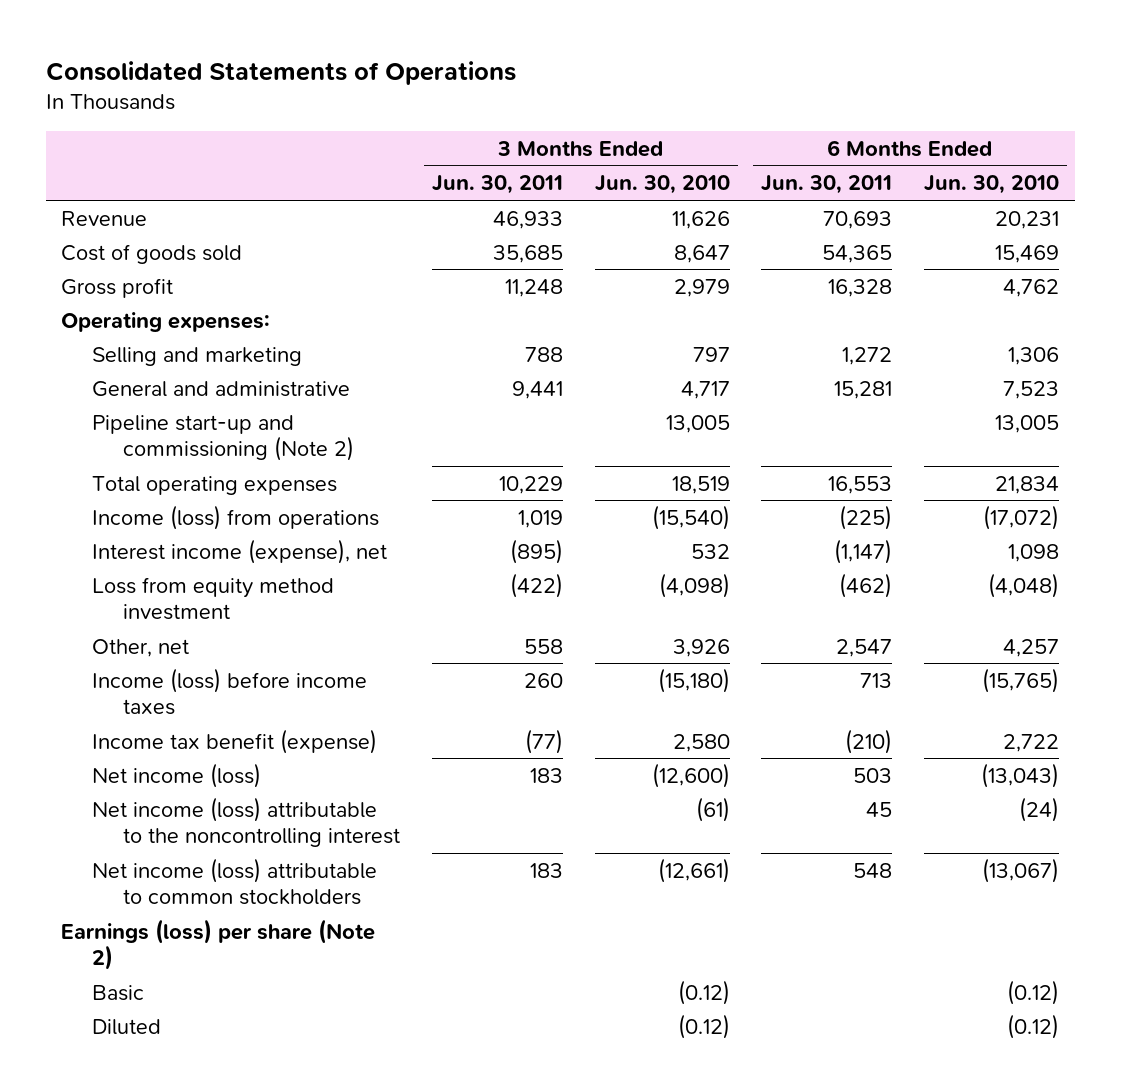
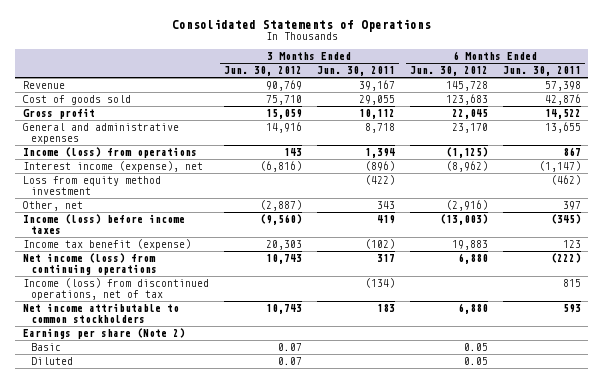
- | 3 Months Ended Jun. 30, 2011 | 3 Months Ended Jun. 30, 2010 | 6 Months Ended Jun. 30, 2011 | 6 Months Ended Jun. 30, 2010
+ | 3 Months Ended Jun. 30, 2012 | 3 Months Ended Jun. 30, 2011 | 6 Months Ended Jun. 30, 2012 | 6 Months Ended Jun. 30, 2011
- Revenue | 46,933 | 11,626 | 70,693 | 20,231
- Cost of goods sold | 35,685 | 8,647 | 54,365 | 15,469
- Gross profit | 11,248 | 2,979 | 16,328 | 4,762
- Operating expenses:
- Selling and marketing | 788 | 797 | 1,272 | 1,306
- General and administrative | 9,441 | 4,717 | 15,281 | 7,523
- Pipeline start-up and commissioning (Note 2) | | 13,005 | | 13,005
- Total operating expenses | 10,229 | 18,519 | 16,553 | 21,834
- Income (loss) from operations | 1,019 | (15,540) | (225) | (17,072)
- Interest income (expense), net | (895) | 532 | (1,147) | 1,098
+ Revenue | 90,769 | 39,167 | 145,728 | 57,398
+ Cost of goods sold | 75,710 | 29,055 | 123,683 | 42,876
+ Gross profit | 15,059 | 10,112 | 22,045 | 14,522
+ General and administrative expenses | 14,916 | 8,718 | 23,170 | 13,655
+ Income (loss) from operations | 143 | 1,394 | (1,125) | 867
+ Interest income (expense), net | (6,816) | (896) | (8,962) | (1,147)
- Other, net | 558 | 3,926 | 2,547 | 4,257
- Income (loss) before income taxes | 260 | (15,180) | 713 | (15,765)
- Income tax benefit (expense) | (77) | 2,580 | (210) | 2,722
- Net income (loss) | 183 | (12,600) | 503 | (13,043)
- Net income (loss) attributable to the noncontrolling interest | | (61) | 45 | (24)
- Net income (loss) attributable to common stockholders | 183 | (12,661) | 548 | (13,067)
- Earnings (loss) per share (Note 2)
+ Other, net | (2,887) | 343 | (2,916) | 397
+ Income (loss) before income taxes | (9,560) | 419 | (13,003) | (345)
+ Income tax benefit (expense) | 20,303 | (102) | 19,883 | 123
+ Net income (loss) from continuing operations | 10,743 | 317 | 6,880 | (222)
+ Income (loss) from discontinued operations, net of tax | | (134) | | 815
+ Net income attributable to common stockholders | 10,743 | 183 | 6,880 | 593
+ Earnings per share (Note 2)

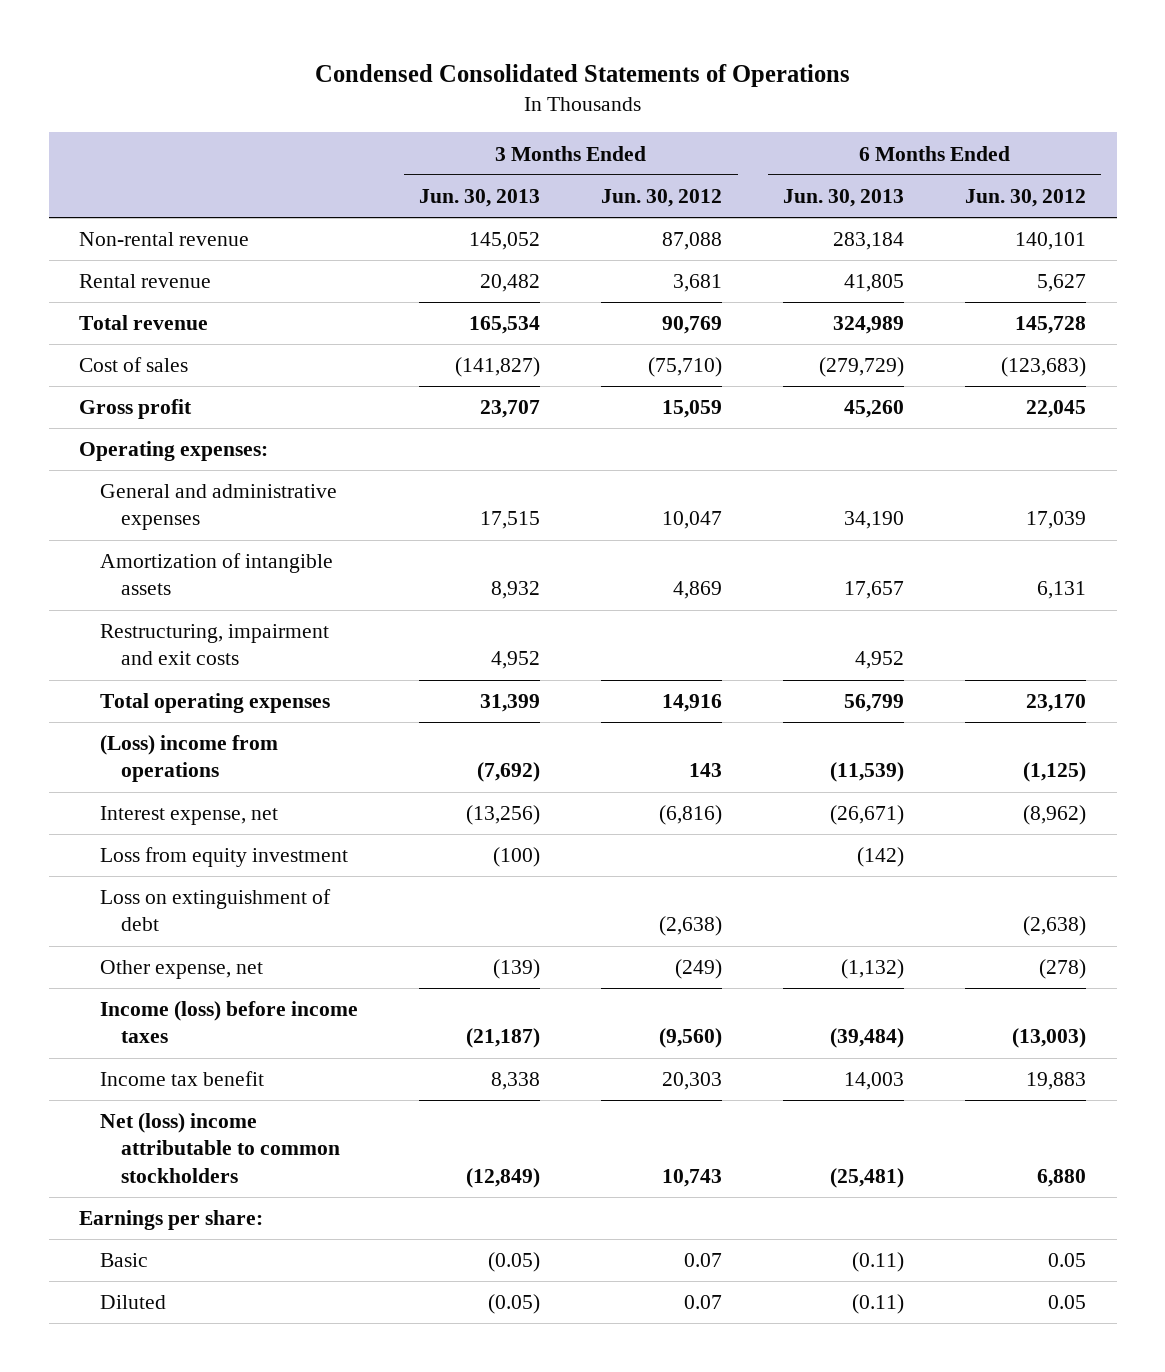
- Consolidated Statements of Operations
+ Condensed Consolidated Statements of Operations
- | 3 Months Ended Jun. 30, 2012 | 3 Months Ended Jun. 30, 2011 | 6 Months Ended Jun. 30, 2012 | 6 Months Ended Jun. 30, 2011
+ | 3 Months Ended Jun. 30, 2013 | 3 Months Ended Jun. 30, 2012 | 6 Months Ended Jun. 30, 2013 | 6 Months Ended Jun. 30, 2012
- Revenue | 90,769 | 39,167 | 145,728 | 57,398
- Cost of goods sold | 75,710 | 29,055 | 123,683 | 42,876
+ Non-rental revenue | 145,052 | 87,088 | 283,184 | 140,101
+ Rental revenue | 20,482 | 3,681 | 41,805 | 5,627
+ Total revenue | 165,534 | 90,769 | 324,989 | 145,728
+ Cost of sales | (141,827) | (75,710) | (279,729) | (123,683)
- General and administrative expenses | 14,916 | 8,718 | 23,170 | 13,655
- Income (loss) from operations | 143 | 1,394 | (1,125) | 867
- Interest income (expense), net | (6,816) | (896) | (8,962) | (1,147)
- Loss from equity method investment | | (422) | | (462)
- Other, net | (2,887) | 343 | (2,916) | 397
+ Operating expenses:
+ General and administrative expenses | 17,515 | 10,047 | 34,190 | 17,039
+ Amortization of intangible assets | 8,932 | 4,869 | 17,657 | 6,131
+ Restructuring, impairment and exit costs | 4,952 | | 4,952 |
+ Total operating expenses | 31,399 | 14,916 | 56,799 | 23,170
+ (Loss) income from operations | (7,692) | 143 | (11,539) | (1,125)
+ Interest expense, net | (13,256) | (6,816) | (26,671) | (8,962)
+ Loss from equity investment | (100) | | (142) |
+ Loss on extinguishment of debt | | (2,638) | | (2,638)
+ Other expense, net | (139) | (249) | (1,132) | (278)
- Income tax benefit (expense) | 20,303 | (102) | 19,883 | 123
- Net income (loss) from continuing operations | 10,743 | 317 | 6,880 | (222)
- Income (loss) from discontinued operations, net of tax | | (134) | | 815
- Net income attributable to common stockholders | 10,743 | 183 | 6,880 | 593
- Earnings per share (Note 2)
+ Income tax benefit | 8,338 | 20,303 | 14,003 | 19,883
+ Net (loss) income attributable to common stockholders | (12,849) | 10,743 | (25,481) | 6,880
+ Earnings per share:

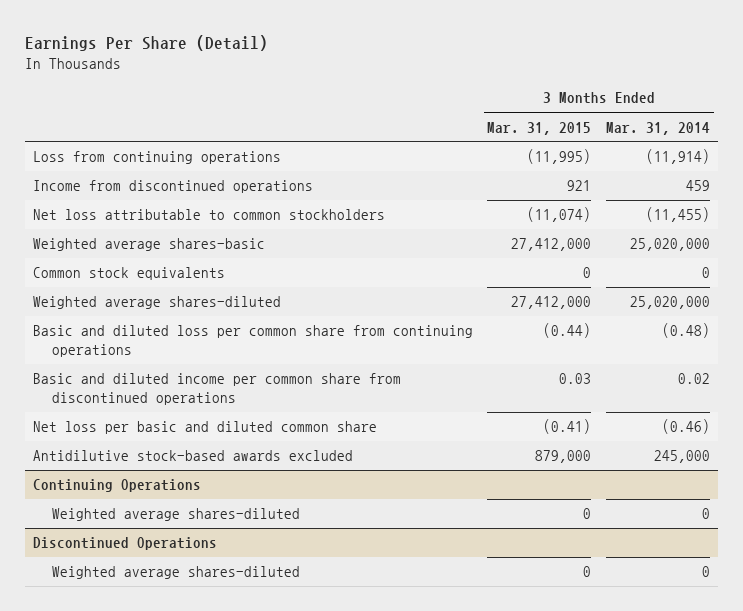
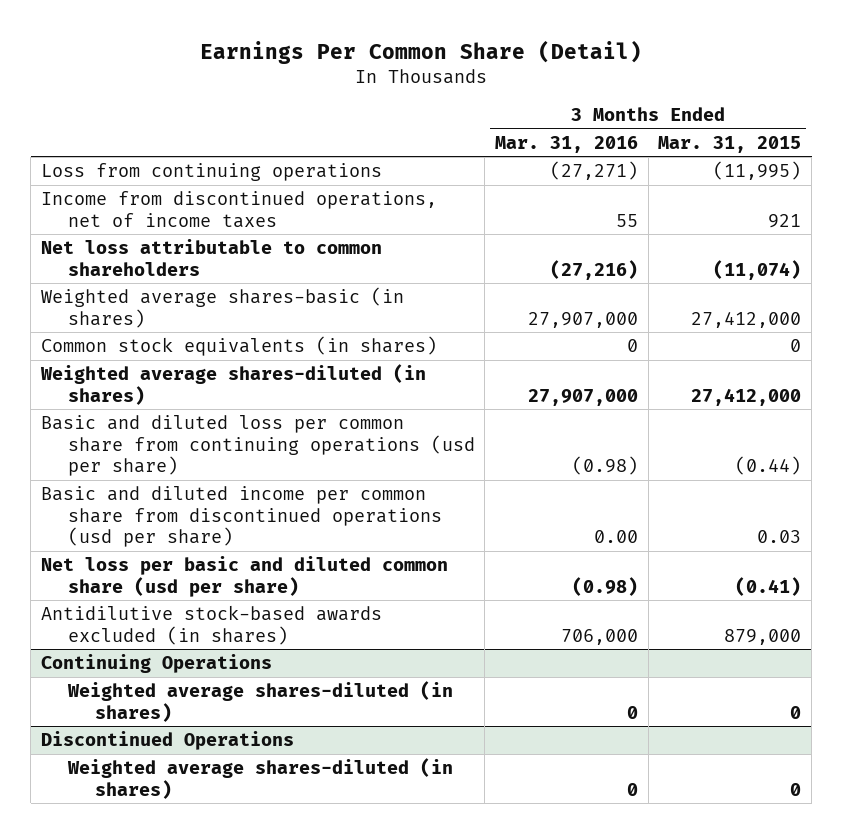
- Earnings Per Share (Detail)
+ Earnings Per Common Share (Detail)
- | 3 Months Ended Mar. 31, 2015 | 3 Months Ended Mar. 31, 2014
+ | 3 Months Ended Mar. 31, 2016 | 3 Months Ended Mar. 31, 2015
- Income from discontinued operations | 921 | 459
- Net loss attributable to common stockholders | (11,074) | (11,455)
- Weighted average shares-basic | 27,412,000 | 25,020,000
- Common stock equivalents | 0 | 0
- Weighted average shares-diluted | 27,412,000 | 25,020,000
- Basic and diluted loss per common share from continuing operations | (0.44) | (0.48)
- Basic and diluted income per common share from discontinued operations | 0.03 | 0.02
- Net loss per basic and diluted common share | (0.41) | (0.46)
- Antidilutive stock-based awards excluded | 879,000 | 245,000
+ Income from discontinued operations, net of income taxes | 55 | 921
+ Net loss attributable to common shareholders | (27,216) | (11,074)
+ Weighted average shares-basic (in shares) | 27,907,000 | 27,412,000
+ Common stock equivalents (in shares) | 0 | 0
+ Weighted average shares-diluted (in shares) | 27,907,000 | 27,412,000
+ Basic and diluted loss per common share from continuing operations (usd per share) | (0.98) | (0.44)
+ Basic and diluted income per common share from discontinued operations (usd per share) | 0.00 | 0.03
+ Net loss per basic and diluted common share (usd per share) | (0.98) | (0.41)
+ Antidilutive stock-based awards excluded (in shares) | 706,000 | 879,000
@ Continuing Operations
- Weighted average shares-diluted | 0 | 0
+ Weighted average shares-diluted (in shares) | 0 | 0
@ Discontinued Operations
- Weighted average shares-diluted | 0 | 0
+ Weighted average shares-diluted (in shares) | 0 | 0

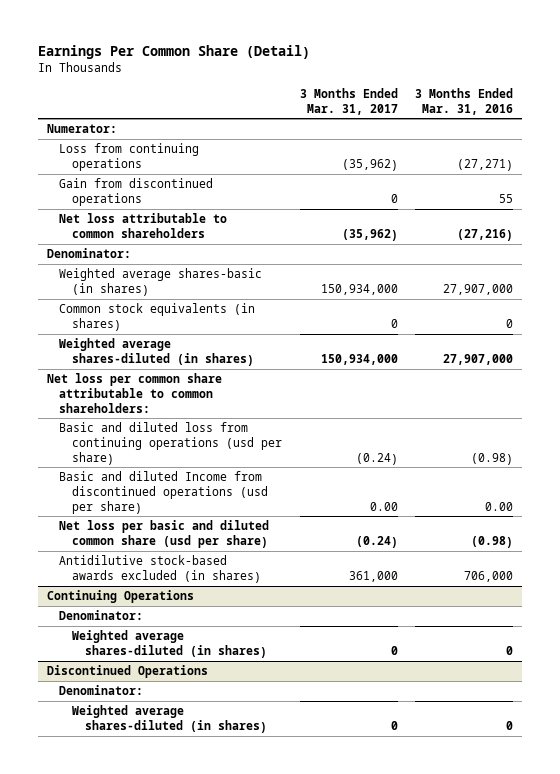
- | 3 Months Ended Mar. 31, 2016 | 3 Months Ended Mar. 31, 2015
+ | 3 Months Ended Mar. 31, 2017 | 3 Months Ended Mar. 31, 2016
+ Numerator:
- Income from discontinued operations, net of income taxes | 55 | 921
+ Gain from discontinued operations | 0 | 55
+ Denominator:
- Basic and diluted loss per common share from continuing operations (usd per share) | (0.98) | (0.44)
- Basic and diluted income per common share from discontinued operations (usd per share) | 0.00 | 0.03
+ Net loss per common share attributable to common shareholders:
+ Basic and diluted loss from continuing operations (usd per share) | (0.24) | (0.98)
+ Basic and diluted Income from discontinued operations (usd per share) | 0.00 | 0.00
@ Continuing Operations
+ Denominator:
@ Discontinued Operations
+ Denominator:

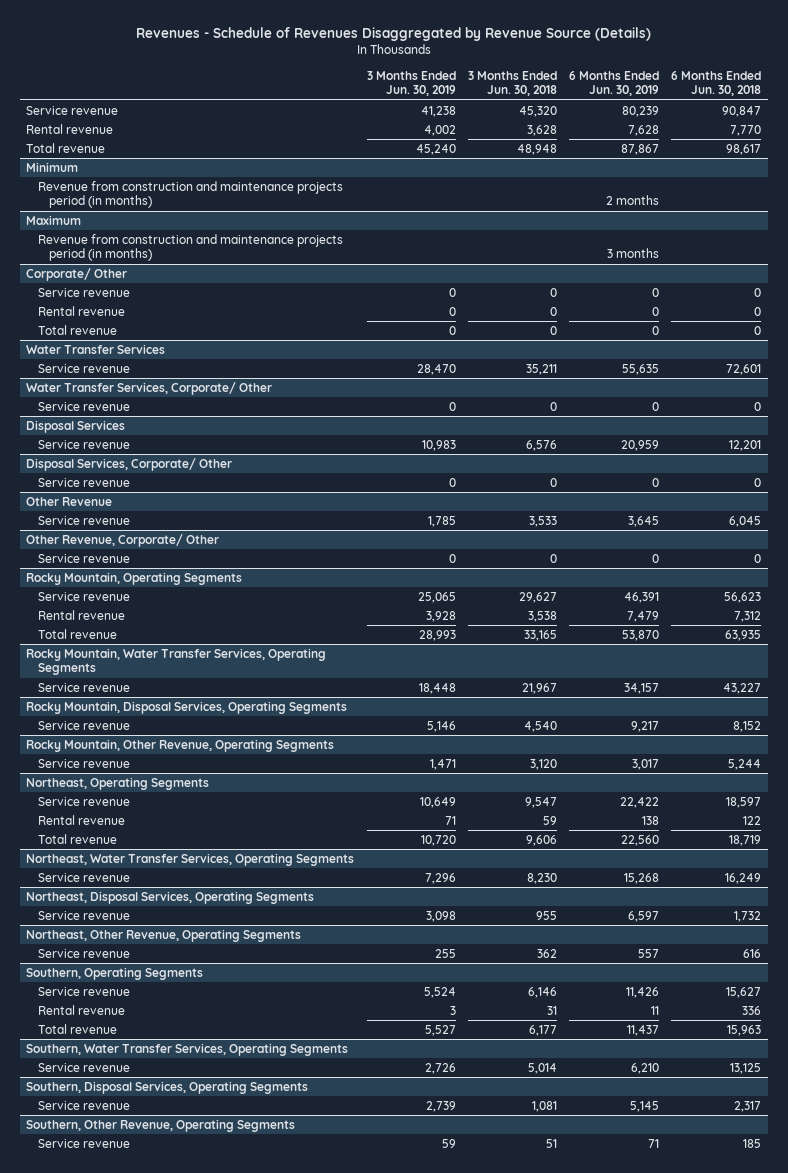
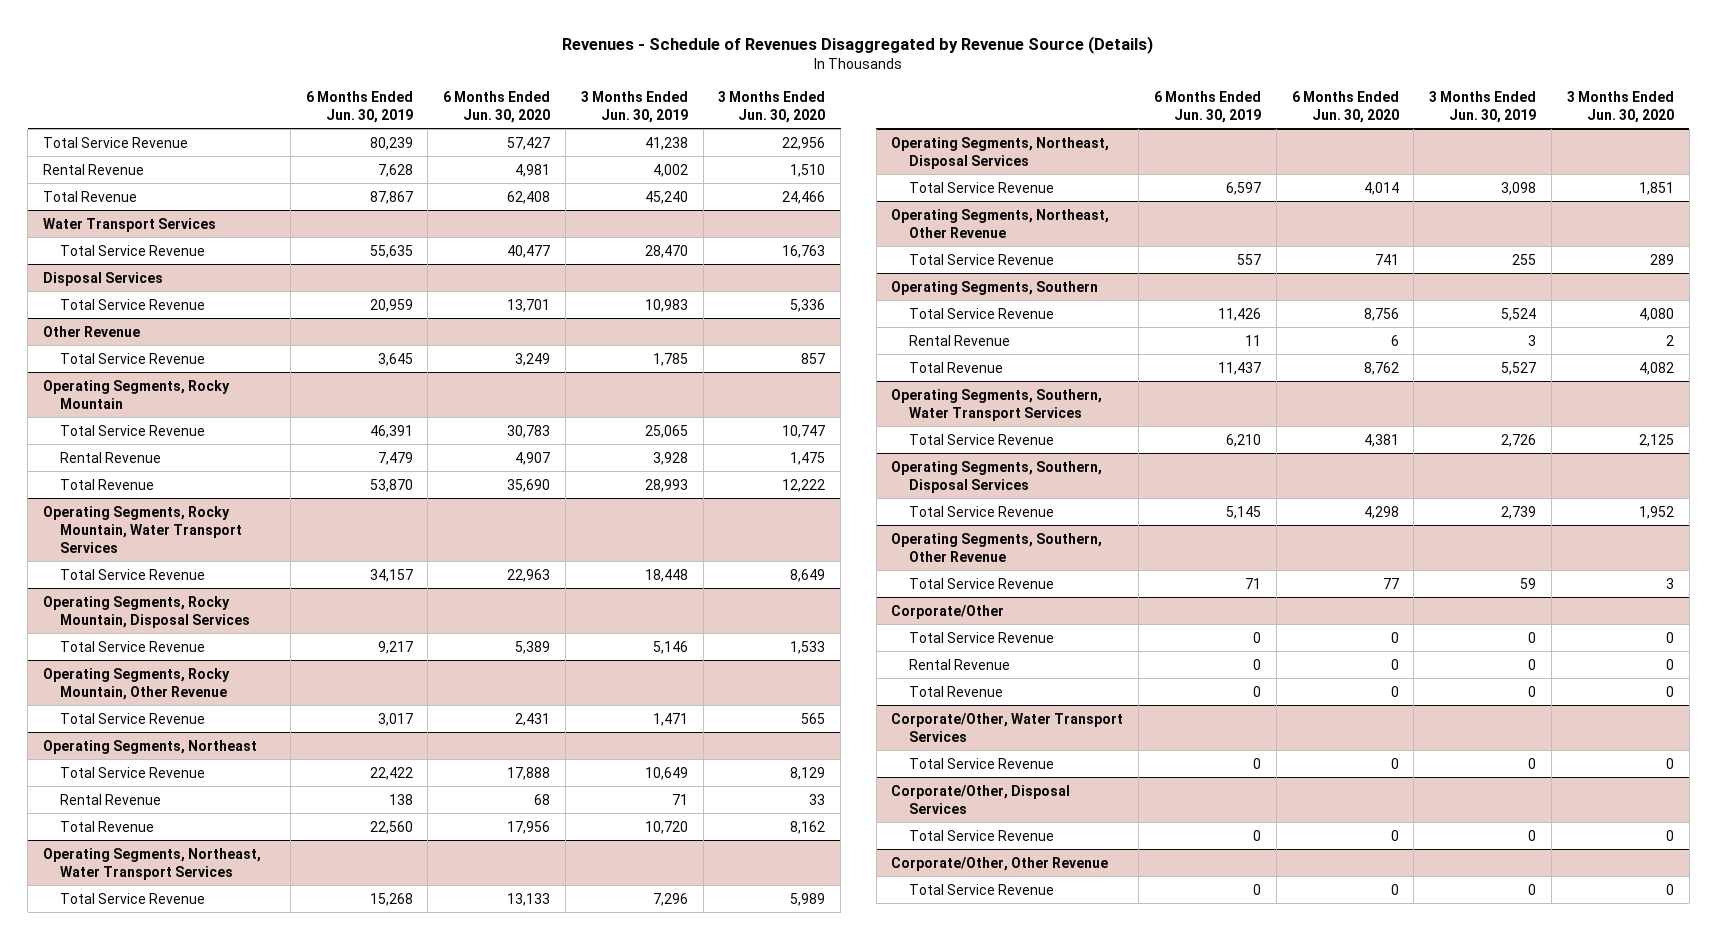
- | 3 Months Ended Jun. 30, 2019 | 3 Months Ended Jun. 30, 2018 | 6 Months Ended Jun. 30, 2019 | 6 Months Ended Jun. 30, 2018
+ | 6 Months Ended Jun. 30, 2019 | 6 Months Ended Jun. 30, 2020 | 3 Months Ended Jun. 30, 2019 | 3 Months Ended Jun. 30, 2020
- Service revenue | 41,238 | 45,320 | 80,239 | 90,847
- Rental revenue | 4,002 | 3,628 | 7,628 | 7,770
- Total revenue | 45,240 | 48,948 | 87,867 | 98,617
- Minimum
- Revenue from construction and maintenance projects period (in months) | | | 2 months |
- Maximum
- Revenue from construction and maintenance projects period (in months) | | | 3 months |
- Corporate/ Other
- Service revenue | 0 | 0 | 0 | 0
- Rental revenue | 0 | 0 | 0 | 0
- Total revenue | 0 | 0 | 0 | 0
- Water Transfer Services
- Service revenue | 28,470 | 35,211 | 55,635 | 72,601
- Water Transfer Services, Corporate/ Other
- Service revenue | 0 | 0 | 0 | 0
+ Total Service Revenue | 80,239 | 57,427 | 41,238 | 22,956
+ Rental Revenue | 7,628 | 4,981 | 4,002 | 1,510
+ Total Revenue | 87,867 | 62,408 | 45,240 | 24,466
+ Water Transport Services
+ Total Service Revenue | 55,635 | 40,477 | 28,470 | 16,763
@ Disposal Services
- Service revenue | 10,983 | 6,576 | 20,959 | 12,201
- Disposal Services, Corporate/ Other
- Service revenue | 0 | 0 | 0 | 0
@ Disposal Services
+ Total Service Revenue | 20,959 | 13,701 | 10,983 | 5,336
@ Other Revenue
- Service revenue | 1,785 | 3,533 | 3,645 | 6,045
- Other Revenue, Corporate/ Other
- Service revenue | 0 | 0 | 0 | 0
- Rocky Mountain, Operating Segments
- Service revenue | 25,065 | 29,627 | 46,391 | 56,623
- Rental revenue | 3,928 | 3,538 | 7,479 | 7,312
- Total revenue | 28,993 | 33,165 | 53,870 | 63,935
- Rocky Mountain, Water Transfer Services, Operating Segments
- Service revenue | 18,448 | 21,967 | 34,157 | 43,227
- Rocky Mountain, Disposal Services, Operating Segments
- Service revenue | 5,146 | 4,540 | 9,217 | 8,152
- Rocky Mountain, Other Revenue, Operating Segments
- Service revenue | 1,471 | 3,120 | 3,017 | 5,244
- Northeast, Operating Segments
- Service revenue | 10,649 | 9,547 | 22,422 | 18,597
- Rental revenue | 71 | 59 | 138 | 122
- Total revenue | 10,720 | 9,606 | 22,560 | 18,719
- Northeast, Water Transfer Services, Operating Segments
- Service revenue | 7,296 | 8,230 | 15,268 | 16,249
- Northeast, Disposal Services, Operating Segments
- Service revenue | 3,098 | 955 | 6,597 | 1,732
- Northeast, Other Revenue, Operating Segments
- Service revenue | 255 | 362 | 557 | 616
- Southern, Operating Segments
- Service revenue | 5,524 | 6,146 | 11,426 | 15,627
- Rental revenue | 3 | 31 | 11 | 336
- Total revenue | 5,527 | 6,177 | 11,437 | 15,963
- Southern, Water Transfer Services, Operating Segments
- Service revenue | 2,726 | 5,014 | 6,210 | 13,125
- Southern, Disposal Services, Operating Segments
- Service revenue | 2,739 | 1,081 | 5,145 | 2,317
- Southern, Other Revenue, Operating Segments
- Service revenue | 59 | 51 | 71 | 185
@ Other Revenue
+ Total Service Revenue | 3,645 | 3,249 | 1,785 | 857
+ Operating Segments, Rocky Mountain
+ Total Service Revenue | 46,391 | 30,783 | 25,065 | 10,747
+ Rental Revenue | 7,479 | 4,907 | 3,928 | 1,475
+ Total Revenue | 53,870 | 35,690 | 28,993 | 12,222
+ Operating Segments, Rocky Mountain, Water Transport Services
+ Total Service Revenue | 34,157 | 22,963 | 18,448 | 8,649
+ Operating Segments, Rocky Mountain, Disposal Services
+ Total Service Revenue | 9,217 | 5,389 | 5,146 | 1,533
+ Operating Segments, Rocky Mountain, Other Revenue
+ Total Service Revenue | 3,017 | 2,431 | 1,471 | 565
+ Operating Segments, Northeast
+ Total Service Revenue | 22,422 | 17,888 | 10,649 | 8,129
+ Rental Revenue | 138 | 68 | 71 | 33
+ Total Revenue | 22,560 | 17,956 | 10,720 | 8,162
+ Operating Segments, Northeast, Water Transport Services
+ Total Service Revenue | 15,268 | 13,133 | 7,296 | 5,989
+ Operating Segments, Northeast, Disposal Services
+ Total Service Revenue | 6,597 | 4,014 | 3,098 | 1,851
+ Operating Segments, Northeast, Other Revenue
+ Total Service Revenue | 557 | 741 | 255 | 289
+ Operating Segments, Southern
+ Total Service Revenue | 11,426 | 8,756 | 5,524 | 4,080
+ Rental Revenue | 11 | 6 | 3 | 2
+ Total Revenue | 11,437 | 8,762 | 5,527 | 4,082
+ Operating Segments, Southern, Water Transport Services
+ Total Service Revenue | 6,210 | 4,381 | 2,726 | 2,125
+ Operating Segments, Southern, Disposal Services
+ Total Service Revenue | 5,145 | 4,298 | 2,739 | 1,952
+ Operating Segments, Southern, Other Revenue
+ Total Service Revenue | 71 | 77 | 59 | 3
+ Corporate/Other
+ Total Service Revenue | 0 | 0 | 0 | 0
+ Rental Revenue | 0 | 0 | 0 | 0
+ Total Revenue | 0 | 0 | 0 | 0
+ Corporate/Other, Water Transport Services
+ Total Service Revenue | 0 | 0 | 0 | 0
+ Corporate/Other, Disposal Services
+ Total Service Revenue | 0 | 0 | 0 | 0
+ Corporate/Other, Other Revenue
+ Total Service Revenue | 0 | 0 | 0 | 0

